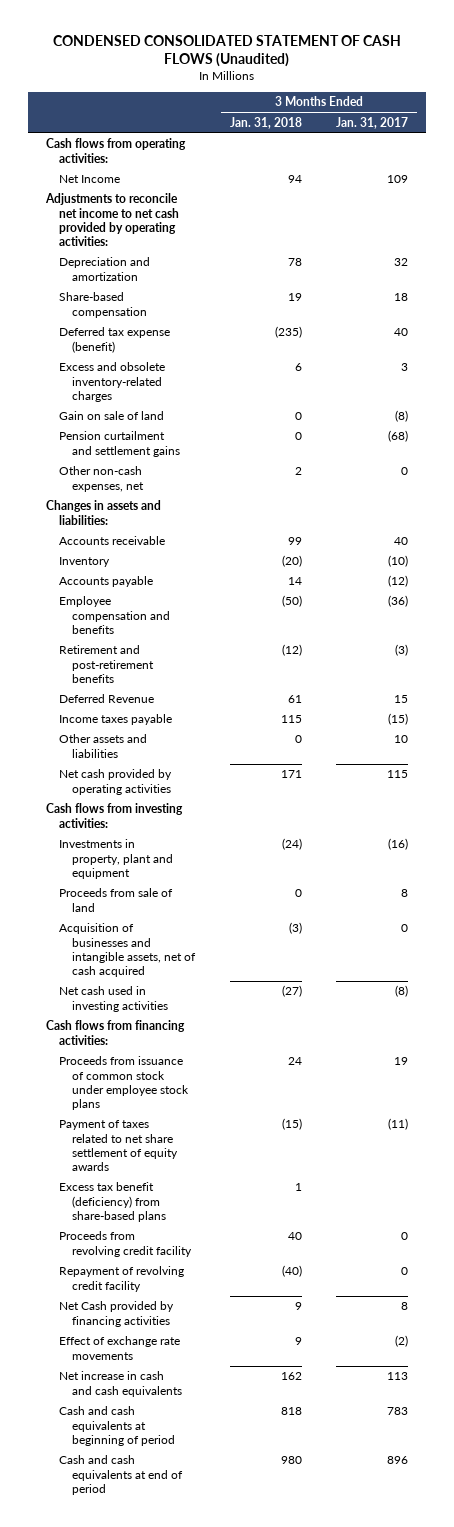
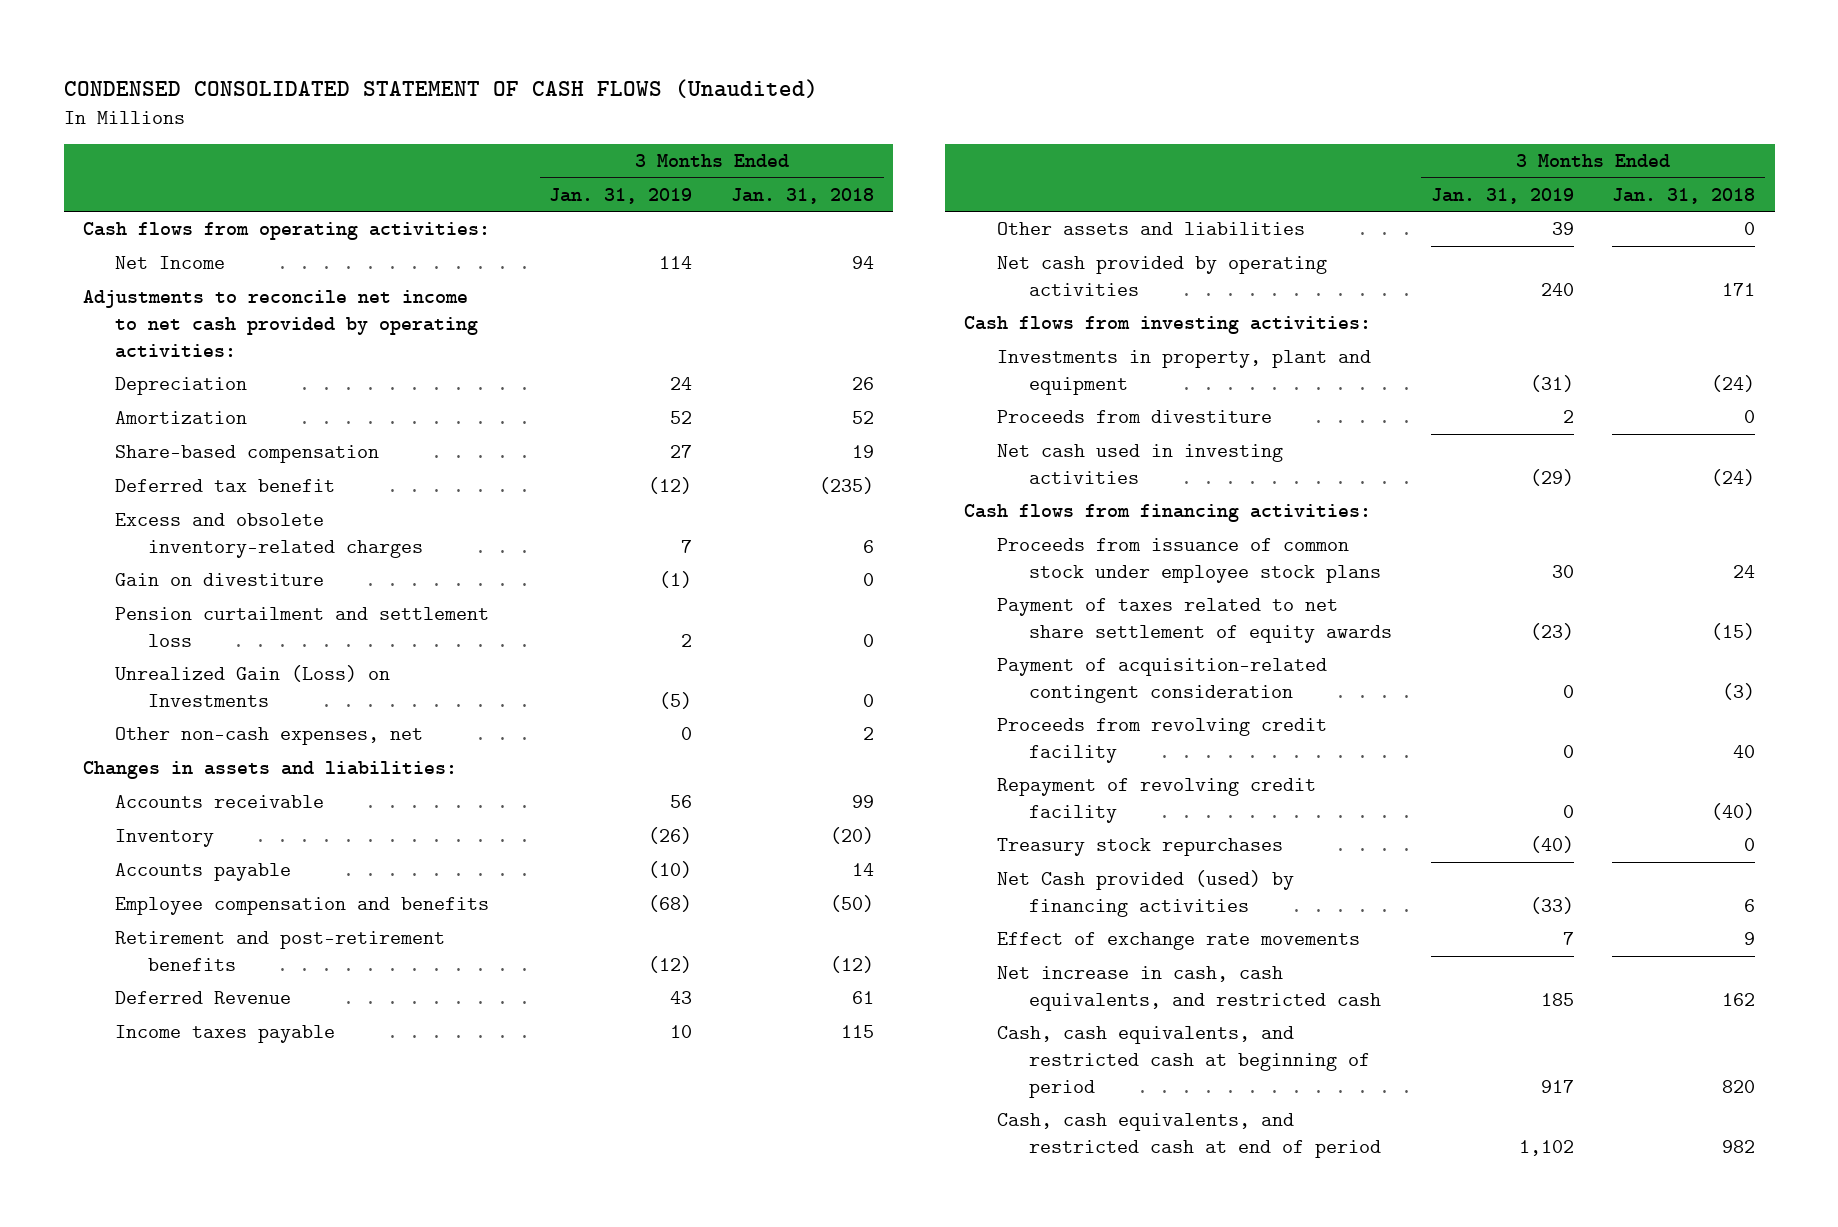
- | 3 Months Ended Jan. 31, 2018 | 3 Months Ended Jan. 31, 2017
+ | 3 Months Ended Jan. 31, 2019 | 3 Months Ended Jan. 31, 2018
- Depreciation and amortization | 78 | 32
+ Depreciation | 24 | 26
+ Amortization | 52 | 52
- Deferred tax expense (benefit) | (235) | 40
+ Deferred tax benefit | (12) | (235)
- Gain on sale of land | 0 | (8)
- Pension curtailment and settlement gains | 0 | (68)
+ Gain on divestiture | (1) | 0
+ Pension curtailment and settlement loss | 2 | 0
+ Unrealized Gain (Loss) on Investments | (5) | 0
- Proceeds from sale of land | 0 | 8
- Acquisition of businesses and intangible assets, net of cash acquired | (3) | 0
- Net cash used in investing activities | (27) | (8)
+ Proceeds from divestiture | 2 | 0
+ Net cash used in investing activities | (29) | (24)
- Excess tax benefit (deficiency) from share-based plans | 1 |
+ Payment of acquisition-related contingent consideration | 0 | (3)
- Net Cash provided by financing activities | 9 | 8
+ Treasury stock repurchases | (40) | 0
+ Net Cash provided (used) by financing activities | (33) | 6
- Net increase in cash and cash equivalents | 162 | 113
- Cash and cash equivalents at beginning of period | 818 | 783
- Cash and cash equivalents at end of period | 980 | 896
+ Net increase in cash, cash equivalents, and restricted cash | 185 | 162
+ Cash, cash equivalents, and restricted cash at beginning of period | 917 | 820
+ Cash, cash equivalents, and restricted cash at end of period | 1,102 | 982

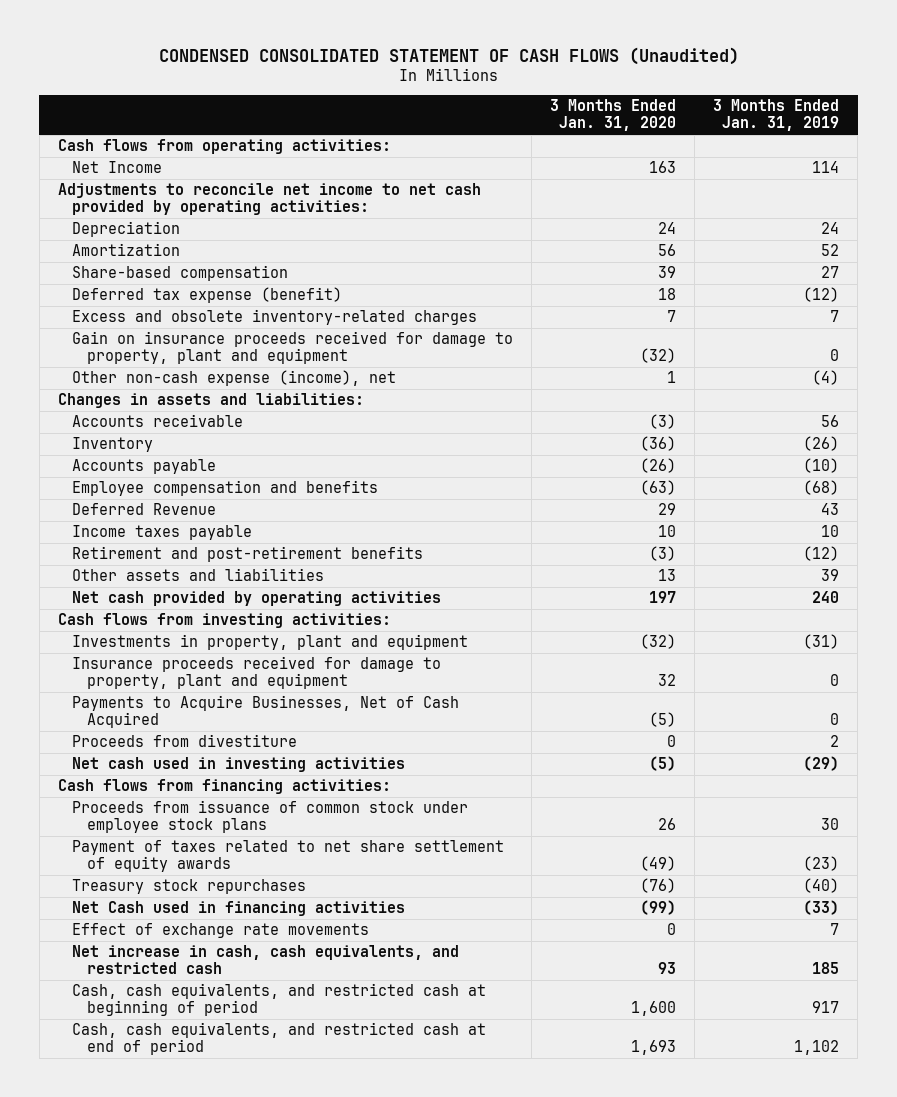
- | 3 Months Ended Jan. 31, 2019 | 3 Months Ended Jan. 31, 2018
+ | 3 Months Ended Jan. 31, 2020 | 3 Months Ended Jan. 31, 2019
- Deferred tax benefit | (12) | (235)
+ Deferred tax expense (benefit) | 18 | (12)
- Gain on divestiture | (1) | 0
- Pension curtailment and settlement loss | 2 | 0
- Unrealized Gain (Loss) on Investments | (5) | 0
- Other non-cash expenses, net | 0 | 2
+ Gain on insurance proceeds received for damage to property, plant and equipment | (32) | 0
+ Other non-cash expense (income), net | 1 | (4)
moved down: Retirement and post-retirement benefits | (3) | (12)
+ Insurance proceeds received for damage to property, plant and equipment | 32 | 0
+ Payments to Acquire Businesses, Net of Cash Acquired | (5) | 0
- Payment of acquisition-related contingent consideration | 0 | (3)
- Proceeds from revolving credit facility | 0 | 40
- Repayment of revolving credit facility | 0 | (40)
- Net Cash provided (used) by financing activities | (33) | 6
+ Net Cash used in financing activities | (99) | (33)

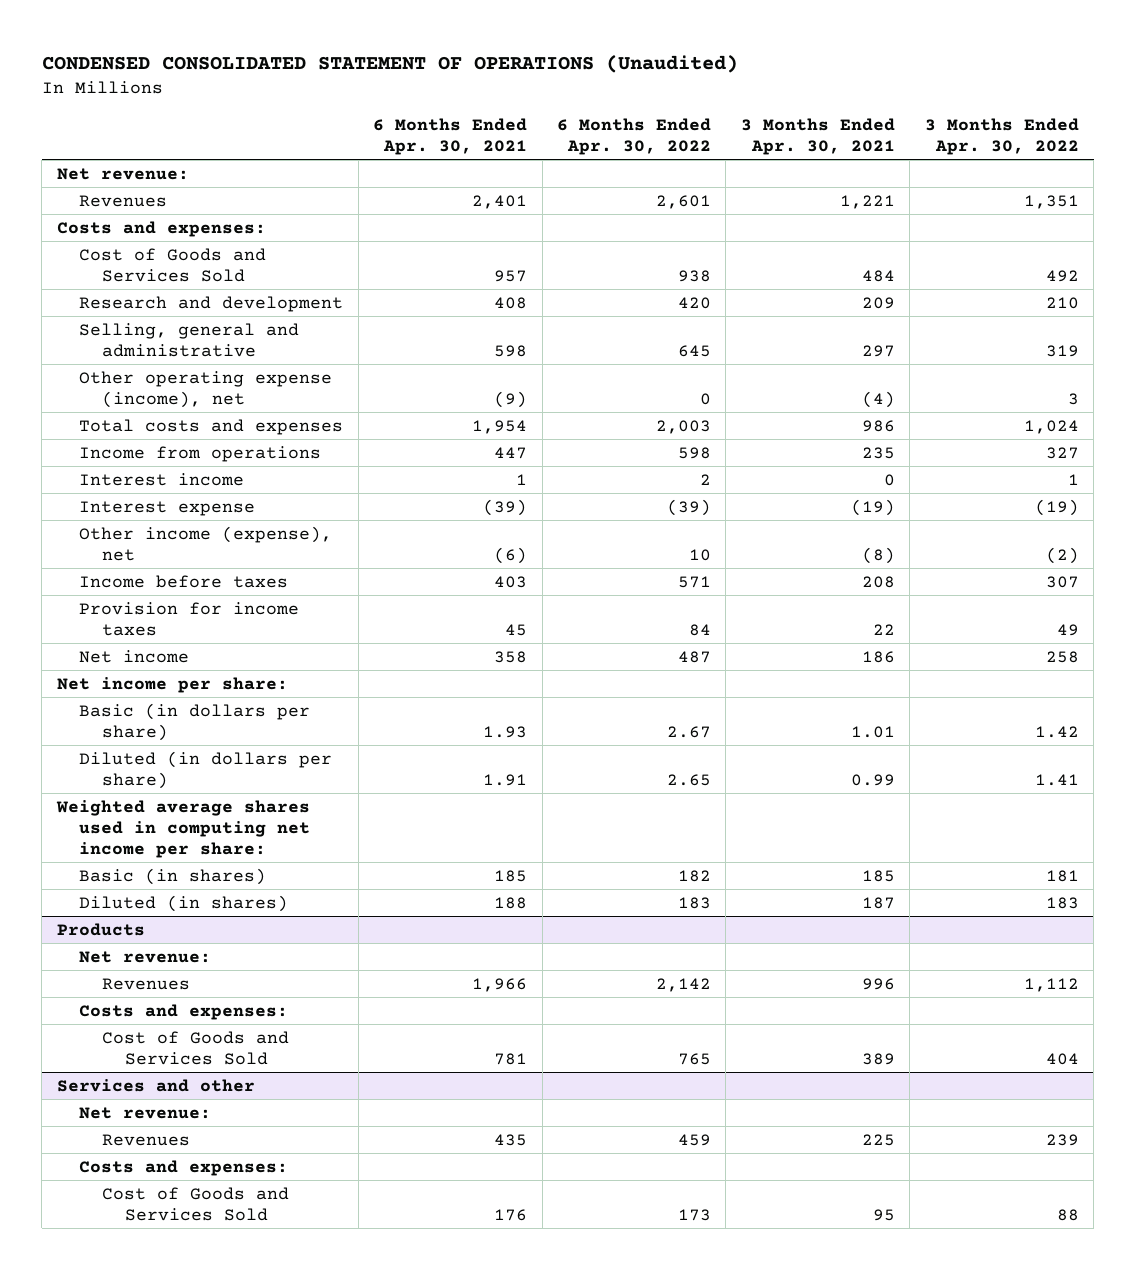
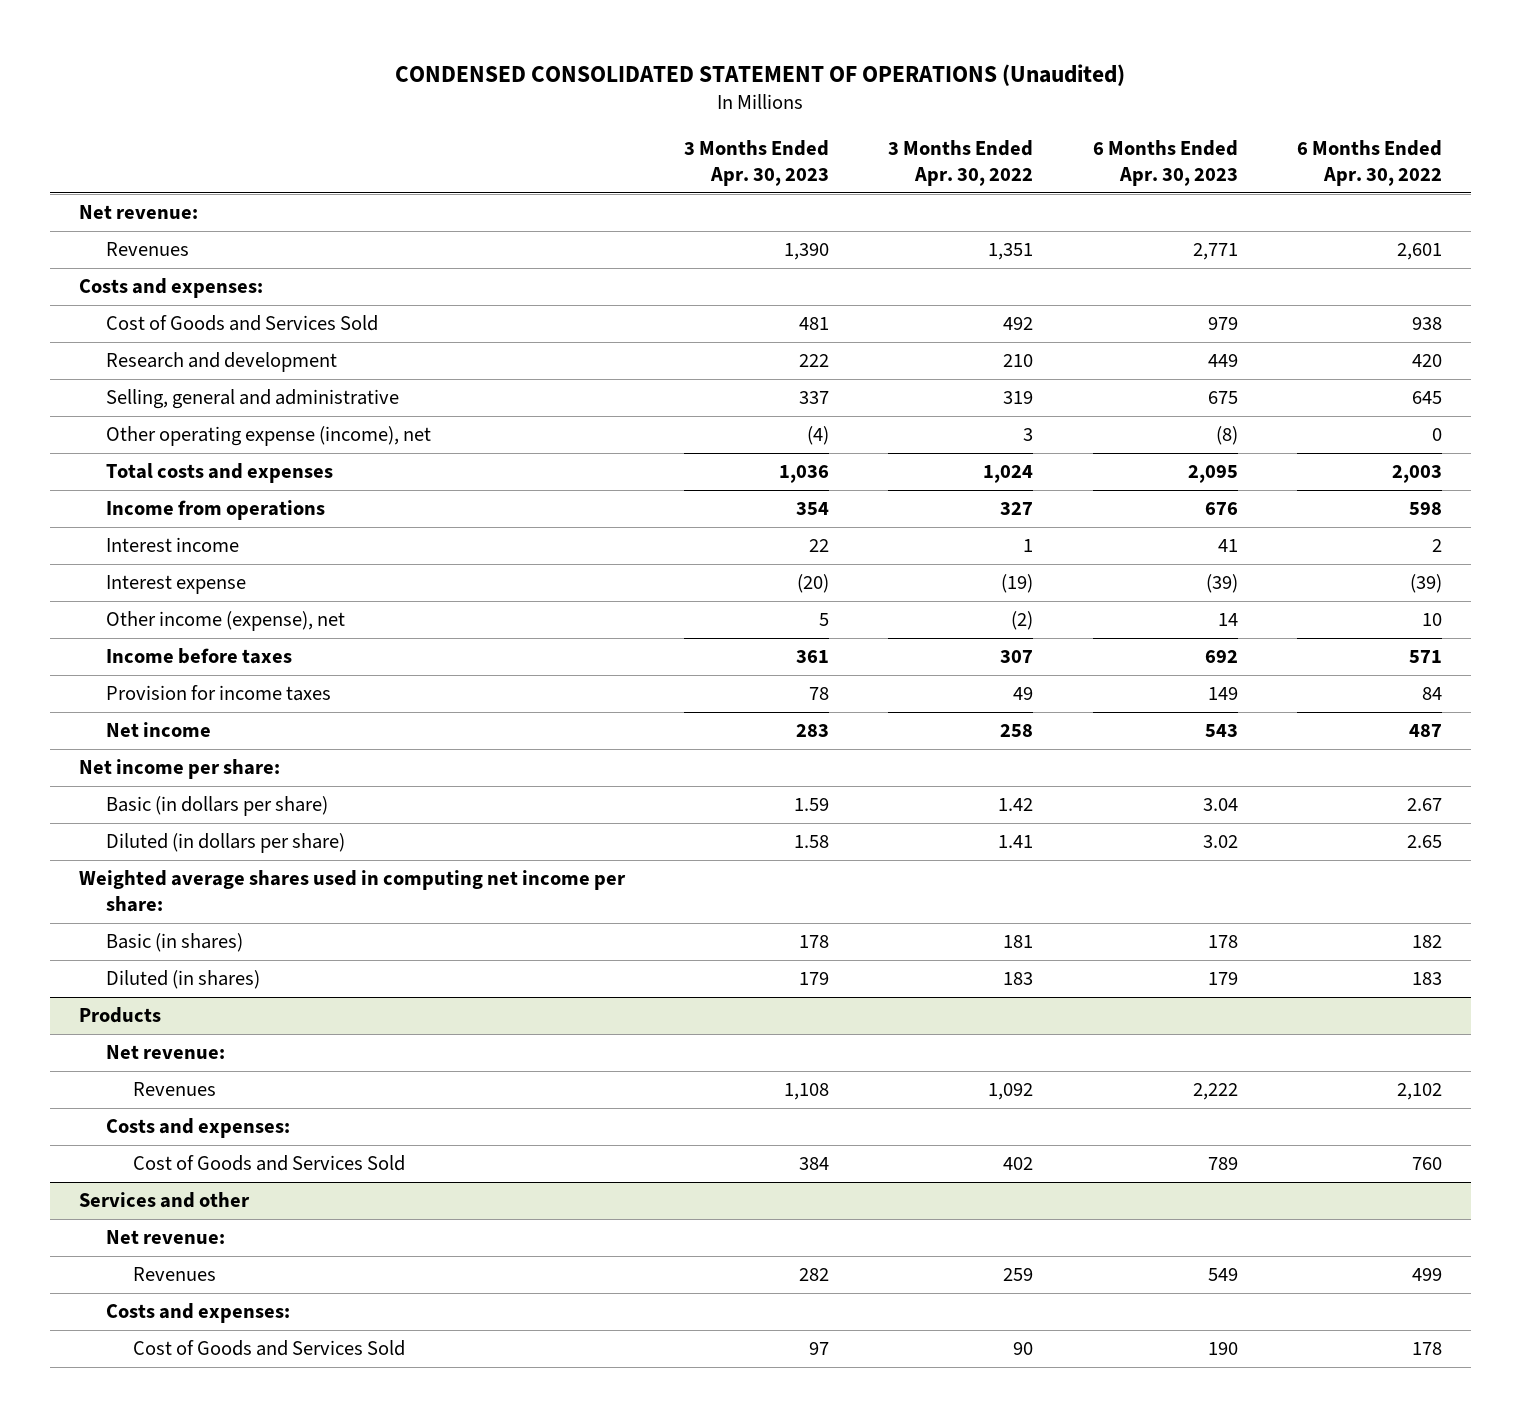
- | 6 Months Ended Apr. 30, 2021 | 6 Months Ended Apr. 30, 2022 | 3 Months Ended Apr. 30, 2021 | 3 Months Ended Apr. 30, 2022
+ | 3 Months Ended Apr. 30, 2023 | 3 Months Ended Apr. 30, 2022 | 6 Months Ended Apr. 30, 2023 | 6 Months Ended Apr. 30, 2022
@ Products
- Revenues | 1,966 | 2,142 | 996 | 1,112
+ Revenues | 1,108 | 1,092 | 2,222 | 2,102
- Cost of Goods and Services Sold | 781 | 765 | 389 | 404
+ Cost of Goods and Services Sold | 384 | 402 | 789 | 760
@ Services and other
- Revenues | 435 | 459 | 225 | 239
+ Revenues | 282 | 259 | 549 | 499
- Cost of Goods and Services Sold | 176 | 173 | 95 | 88
+ Cost of Goods and Services Sold | 97 | 90 | 190 | 178

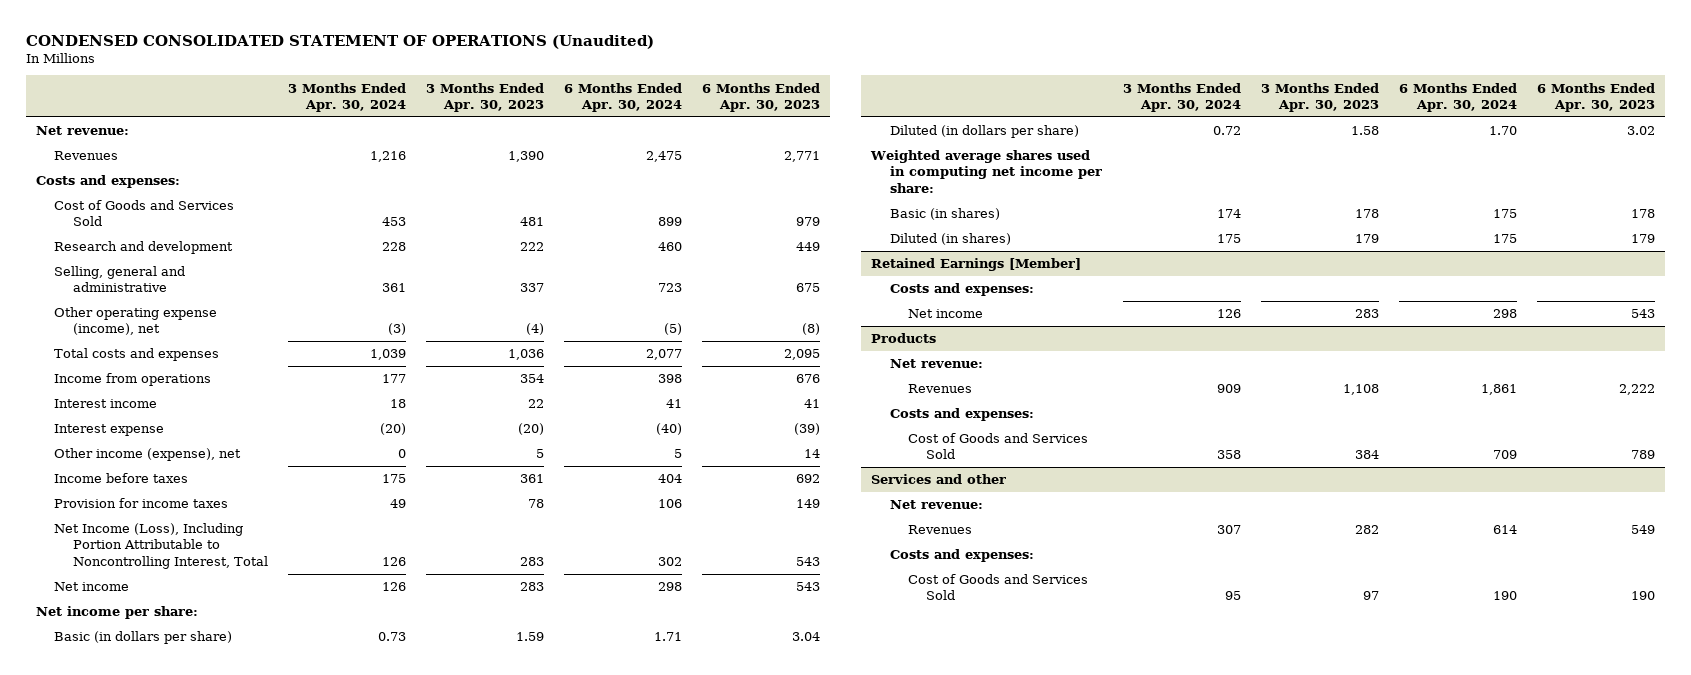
- | 3 Months Ended Apr. 30, 2023 | 3 Months Ended Apr. 30, 2022 | 6 Months Ended Apr. 30, 2023 | 6 Months Ended Apr. 30, 2022
+ | 3 Months Ended Apr. 30, 2024 | 3 Months Ended Apr. 30, 2023 | 6 Months Ended Apr. 30, 2024 | 6 Months Ended Apr. 30, 2023
+ Net Income (Loss), Including Portion Attributable to Noncontrolling Interest, Total | 126 | 283 | 302 | 543
+ Retained Earnings [Member]
+ Costs and expenses:
+ Net income | 126 | 283 | 298 | 543

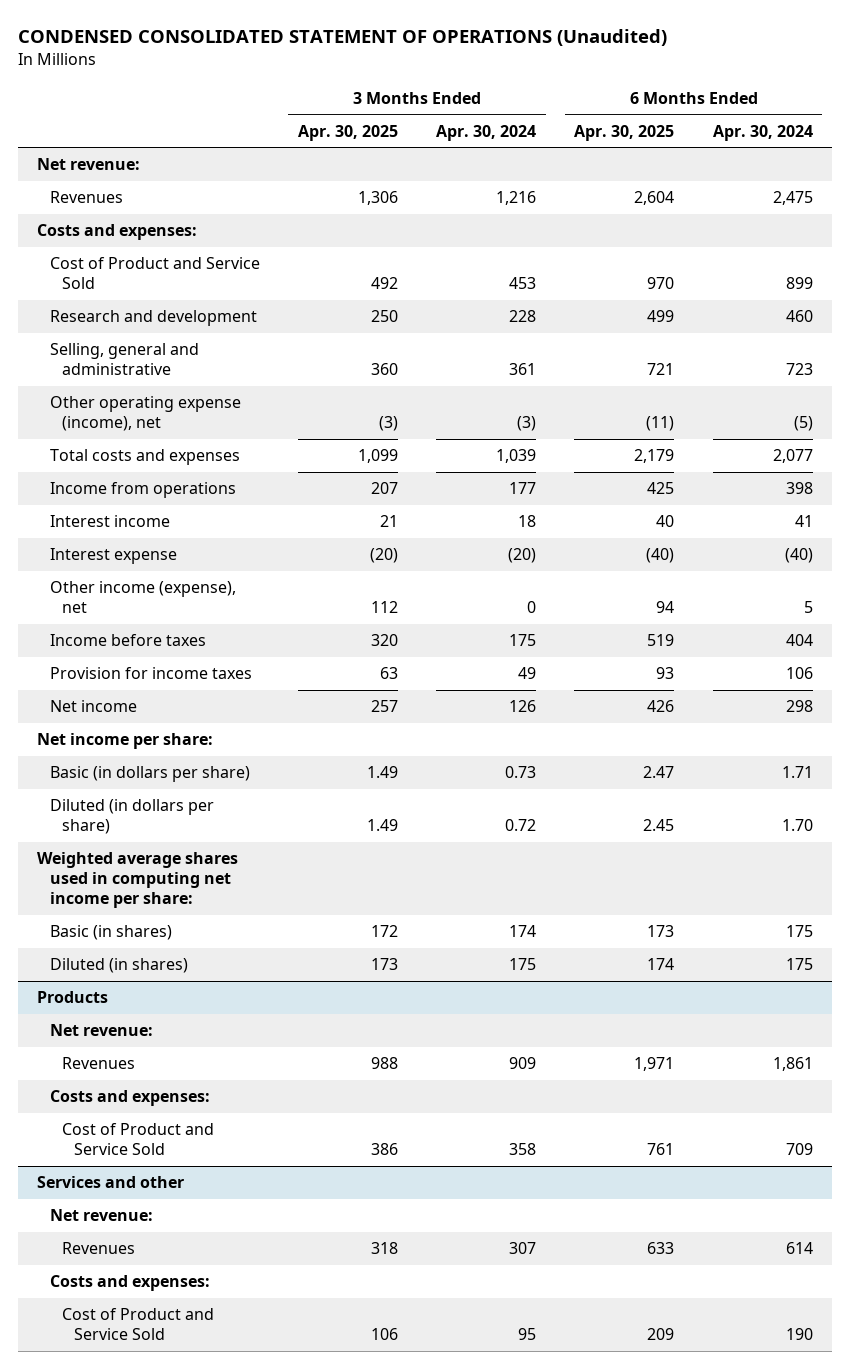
- | 3 Months Ended Apr. 30, 2024 | 3 Months Ended Apr. 30, 2023 | 6 Months Ended Apr. 30, 2024 | 6 Months Ended Apr. 30, 2023
+ | 3 Months Ended Apr. 30, 2025 | 3 Months Ended Apr. 30, 2024 | 6 Months Ended Apr. 30, 2025 | 6 Months Ended Apr. 30, 2024
- Cost of Goods and Services Sold | 453 | 481 | 899 | 979
+ Cost of Product and Service Sold | 492 | 453 | 970 | 899
- Net Income (Loss), Including Portion Attributable to Noncontrolling Interest, Total | 126 | 283 | 302 | 543
- Retained Earnings [Member]
- Costs and expenses:
- Net income | 126 | 283 | 298 | 543
@ Products
- Cost of Goods and Services Sold | 358 | 384 | 709 | 789
+ Cost of Product and Service Sold | 386 | 358 | 761 | 709
@ Services and other
- Cost of Goods and Services Sold | 95 | 97 | 190 | 190
+ Cost of Product and Service Sold | 106 | 95 | 209 | 190

